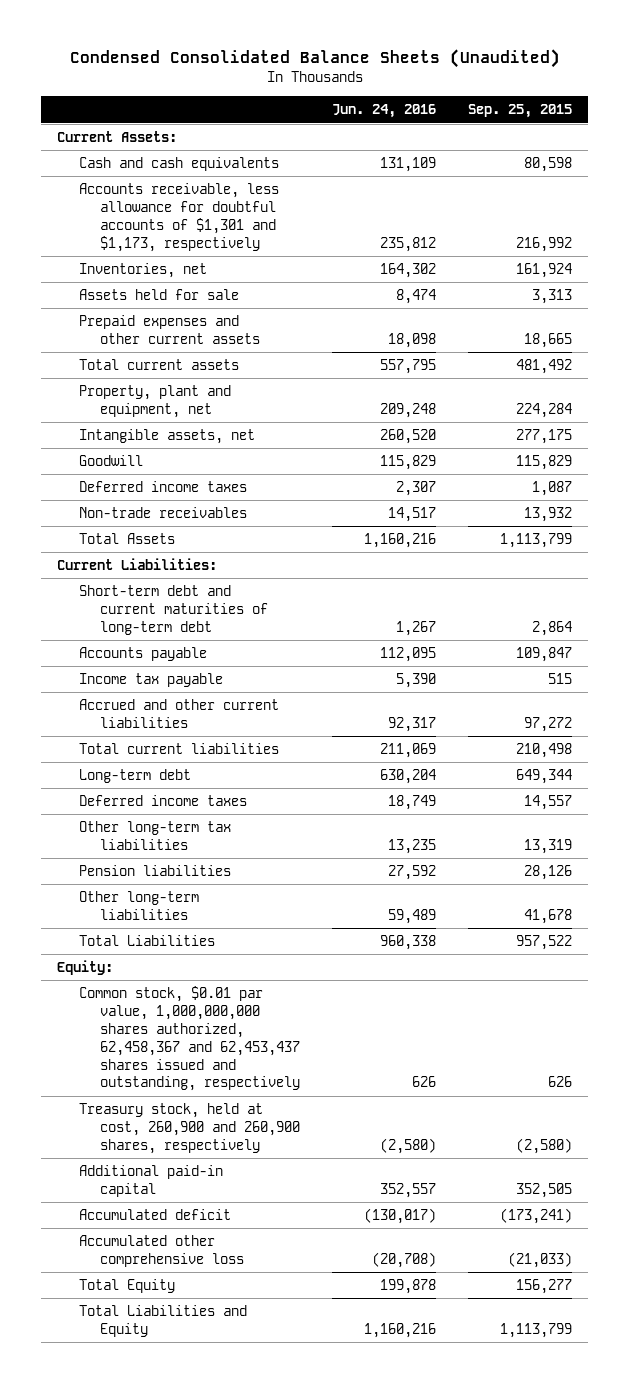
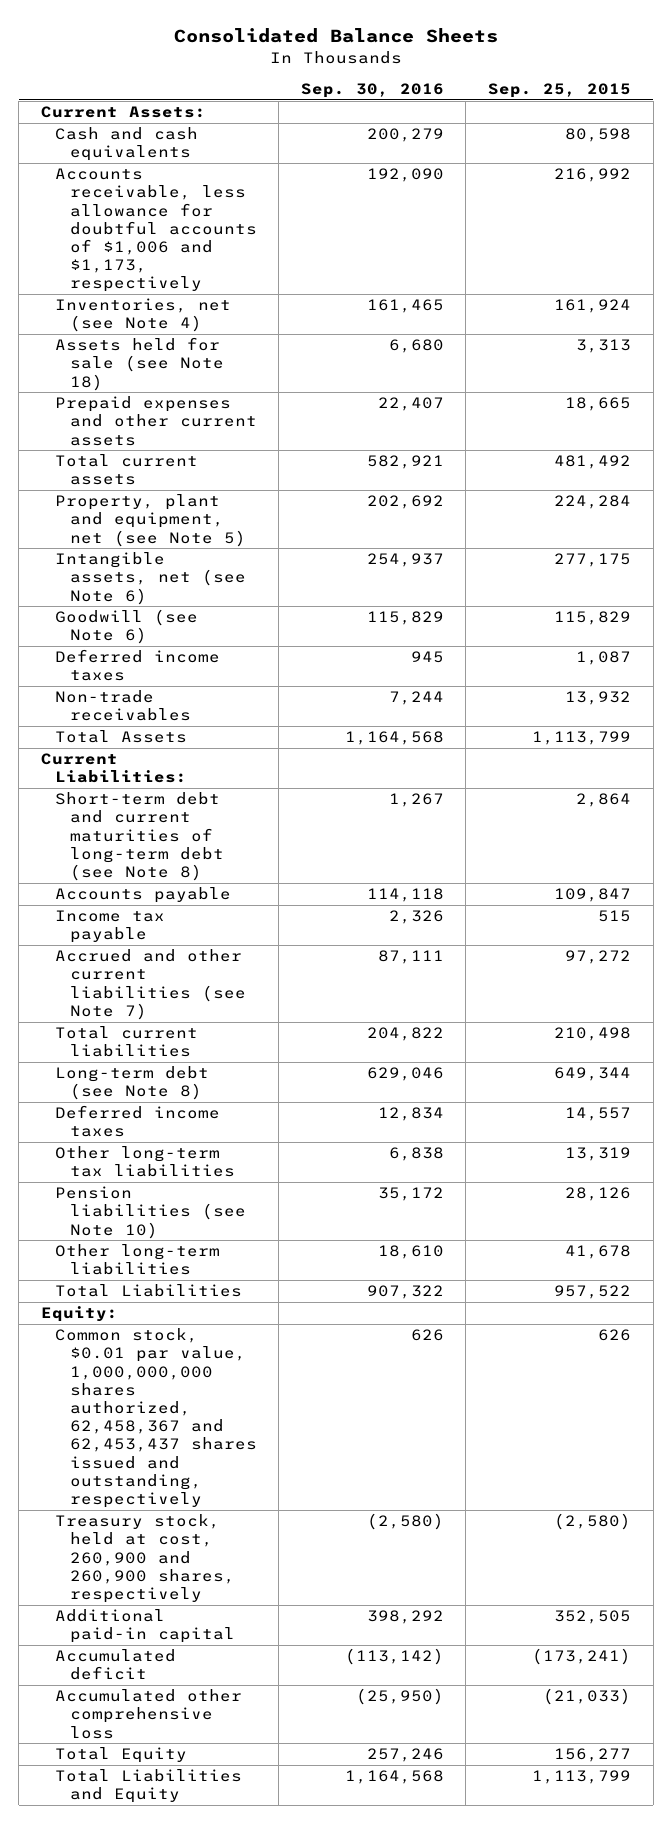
- Condensed Consolidated Balance Sheets (Unaudited)
+ Consolidated Balance Sheets
- | Jun. 24, 2016 | Sep. 25, 2015
+ | Sep. 30, 2016 | Sep. 25, 2015
- Accounts receivable, less allowance for doubtful accounts of $1,301 and $1,173, respectively | 235,812 | 216,992
- Inventories, net | 164,302 | 161,924
- Assets held for sale | 8,474 | 3,313
+ Accounts receivable, less allowance for doubtful accounts of $1,006 and $1,173, respectively | 192,090 | 216,992
+ Inventories, net (see Note 4) | 161,465 | 161,924
+ Assets held for sale (see Note 18) | 6,680 | 3,313
- Property, plant and equipment, net | 209,248 | 224,284
- Intangible assets, net | 260,520 | 277,175
- Goodwill | 115,829 | 115,829
+ Property, plant and equipment, net (see Note 5) | 202,692 | 224,284
+ Intangible assets, net (see Note 6) | 254,937 | 277,175
+ Goodwill (see Note 6) | 115,829 | 115,829
- Short-term debt and current maturities of long-term debt | 1,267 | 2,864
+ Short-term debt and current maturities of long-term debt (see Note 8) | 1,267 | 2,864
- Accrued and other current liabilities | 92,317 | 97,272
+ Accrued and other current liabilities (see Note 7) | 87,111 | 97,272
- Long-term debt | 630,204 | 649,344
+ Long-term debt (see Note 8) | 629,046 | 649,344
- Pension liabilities | 27,592 | 28,126
+ Pension liabilities (see Note 10) | 35,172 | 28,126

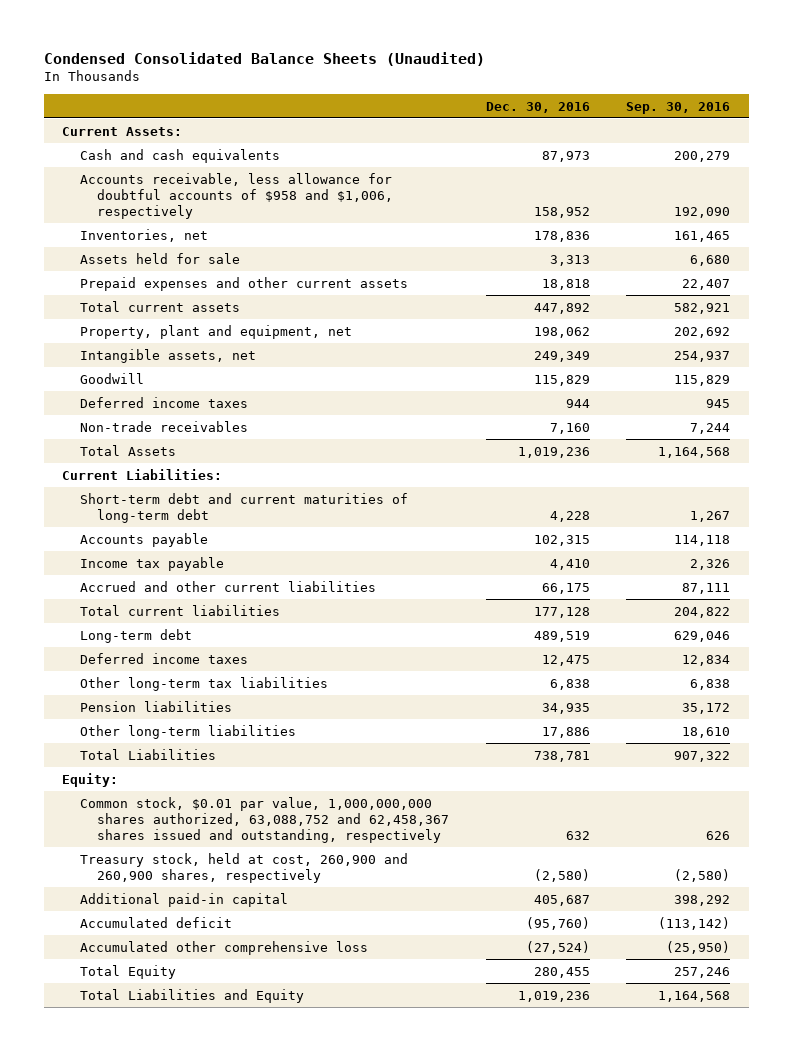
- Consolidated Balance Sheets
+ Condensed Consolidated Balance Sheets (Unaudited)
- | Sep. 30, 2016 | Sep. 25, 2015
+ | Dec. 30, 2016 | Sep. 30, 2016
- Accounts receivable, less allowance for doubtful accounts of $1,006 and $1,173, respectively | 192,090 | 216,992
- Inventories, net (see Note 4) | 161,465 | 161,924
- Assets held for sale (see Note 18) | 6,680 | 3,313
+ Accounts receivable, less allowance for doubtful accounts of $958 and $1,006, respectively | 158,952 | 192,090
+ Inventories, net | 178,836 | 161,465
+ Assets held for sale | 3,313 | 6,680
- Property, plant and equipment, net (see Note 5) | 202,692 | 224,284
- Intangible assets, net (see Note 6) | 254,937 | 277,175
- Goodwill (see Note 6) | 115,829 | 115,829
+ Property, plant and equipment, net | 198,062 | 202,692
+ Intangible assets, net | 249,349 | 254,937
+ Goodwill | 115,829 | 115,829
- Short-term debt and current maturities of long-term debt (see Note 8) | 1,267 | 2,864
+ Short-term debt and current maturities of long-term debt | 4,228 | 1,267
- Accrued and other current liabilities (see Note 7) | 87,111 | 97,272
+ Accrued and other current liabilities | 66,175 | 87,111
- Long-term debt (see Note 8) | 629,046 | 649,344
+ Long-term debt | 489,519 | 629,046
- Pension liabilities (see Note 10) | 35,172 | 28,126
+ Pension liabilities | 34,935 | 35,172
- Common stock, $0.01 par value, 1,000,000,000 shares authorized, 62,458,367 and 62,453,437 shares issued and outstanding, respectively | 626 | 626
+ Common stock, $0.01 par value, 1,000,000,000 shares authorized, 63,088,752 and 62,458,367 shares issued and outstanding, respectively | 632 | 626

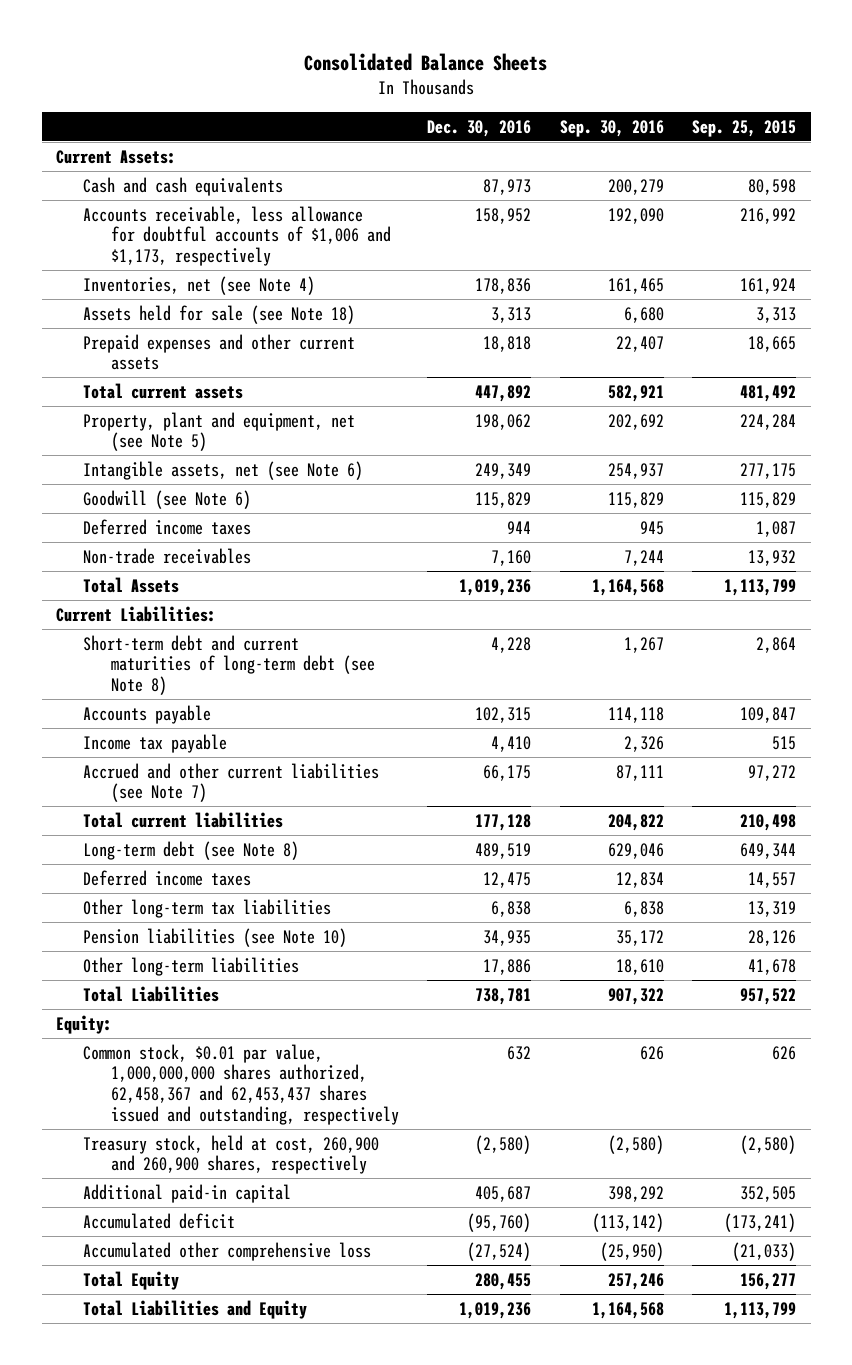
- Condensed Consolidated Balance Sheets (Unaudited)
+ Consolidated Balance Sheets
- | Dec. 30, 2016 | Sep. 30, 2016
+ | Dec. 30, 2016 | Sep. 30, 2016 | Sep. 25, 2015
- Accounts receivable, less allowance for doubtful accounts of $958 and $1,006, respectively | 158,952 | 192,090
- Inventories, net | 178,836 | 161,465
- Assets held for sale | 3,313 | 6,680
+ Accounts receivable, less allowance for doubtful accounts of $1,006 and $1,173, respectively | 158,952 | 192,090 | 216,992
+ Inventories, net (see Note 4) | 178,836 | 161,465 | 161,924
+ Assets held for sale (see Note 18) | 3,313 | 6,680 | 3,313
- Property, plant and equipment, net | 198,062 | 202,692
- Intangible assets, net | 249,349 | 254,937
- Goodwill | 115,829 | 115,829
+ Property, plant and equipment, net (see Note 5) | 198,062 | 202,692 | 224,284
+ Intangible assets, net (see Note 6) | 249,349 | 254,937 | 277,175
+ Goodwill (see Note 6) | 115,829 | 115,829 | 115,829
- Short-term debt and current maturities of long-term debt | 4,228 | 1,267
+ Short-term debt and current maturities of long-term debt (see Note 8) | 4,228 | 1,267 | 2,864
- Accrued and other current liabilities | 66,175 | 87,111
+ Accrued and other current liabilities (see Note 7) | 66,175 | 87,111 | 97,272
- Long-term debt | 489,519 | 629,046
+ Long-term debt (see Note 8) | 489,519 | 629,046 | 649,344
- Pension liabilities | 34,935 | 35,172
+ Pension liabilities (see Note 10) | 34,935 | 35,172 | 28,126
- Common stock, $0.01 par value, 1,000,000,000 shares authorized, 63,088,752 and 62,458,367 shares issued and outstanding, respectively | 632 | 626
+ Common stock, $0.01 par value, 1,000,000,000 shares authorized, 62,458,367 and 62,453,437 shares issued and outstanding, respectively | 632 | 626 | 626

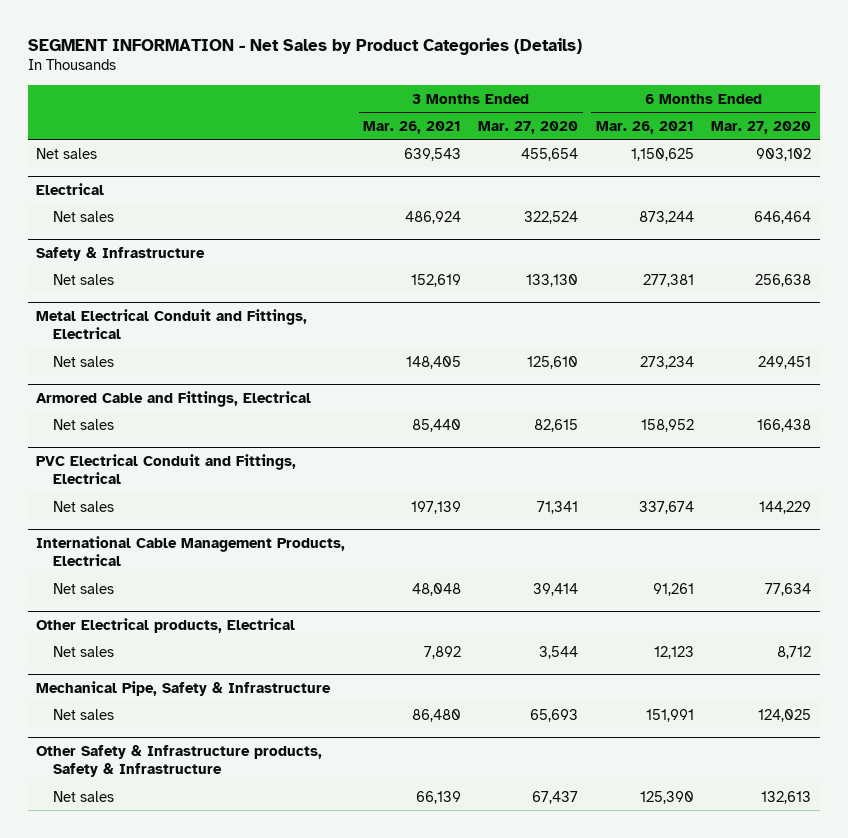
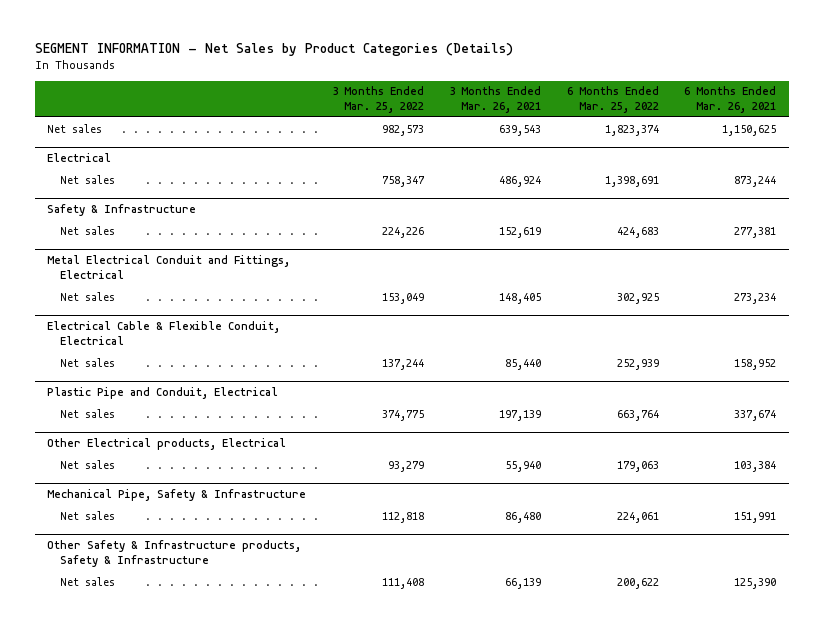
- | 3 Months Ended Mar. 26, 2021 | 3 Months Ended Mar. 27, 2020 | 6 Months Ended Mar. 26, 2021 | 6 Months Ended Mar. 27, 2020
+ | 3 Months Ended Mar. 25, 2022 | 3 Months Ended Mar. 26, 2021 | 6 Months Ended Mar. 25, 2022 | 6 Months Ended Mar. 26, 2021
- Armored Cable and Fittings, Electrical
+ Electrical Cable & Flexible Conduit, Electrical
- PVC Electrical Conduit and Fittings, Electrical
+ Plastic Pipe and Conduit, Electrical
- International Cable Management Products, Electrical
- Net sales | 48,048 | 39,414 | 91,261 | 77,634
@ Other Electrical products, Electrical
- Net sales | 7,892 | 3,544 | 12,123 | 8,712
+ Net sales | 93,279 | 55,940 | 179,063 | 103,384

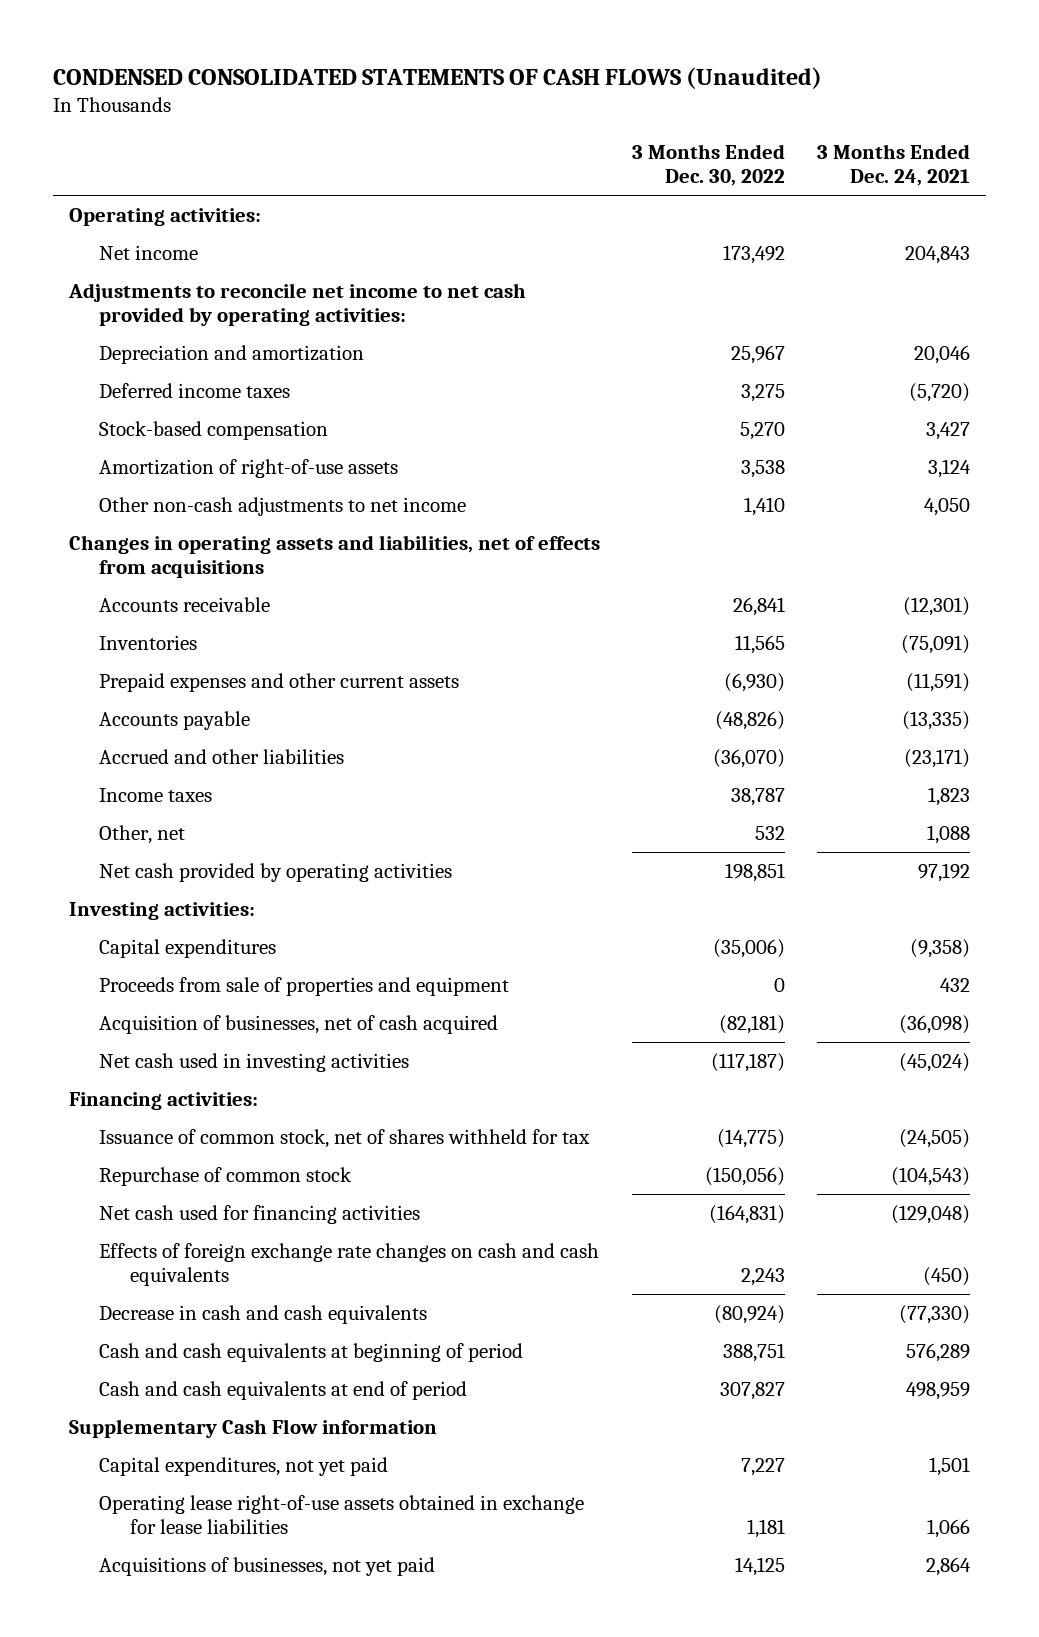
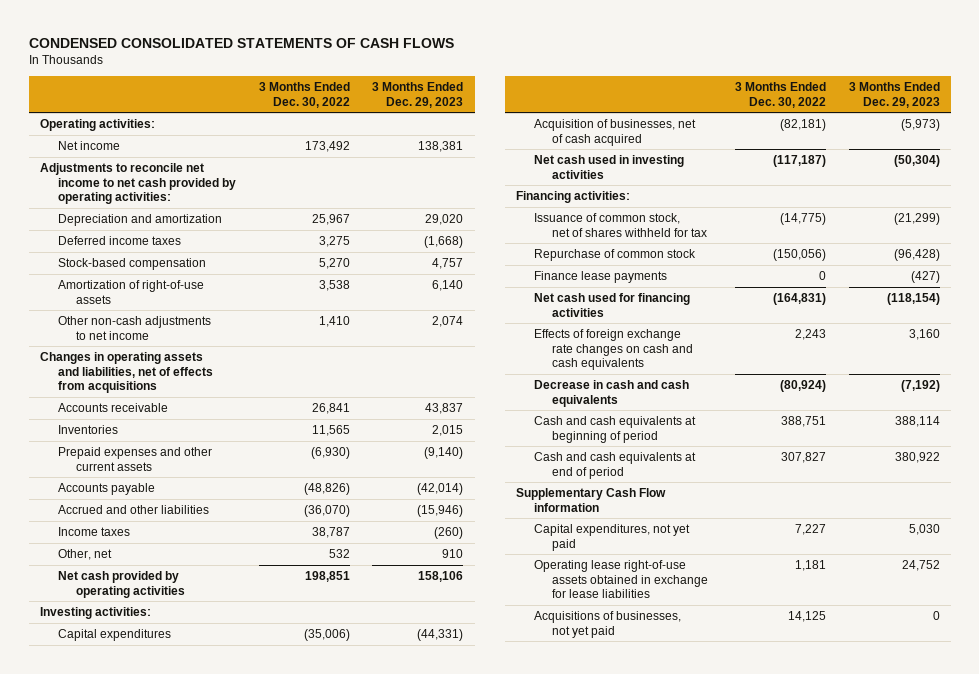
- CONDENSED CONSOLIDATED STATEMENTS OF CASH FLOWS (Unaudited)
+ CONDENSED CONSOLIDATED STATEMENTS OF CASH FLOWS
- | 3 Months Ended Dec. 30, 2022 | 3 Months Ended Dec. 24, 2021
+ | 3 Months Ended Dec. 30, 2022 | 3 Months Ended Dec. 29, 2023
- Proceeds from sale of properties and equipment | 0 | 432
+ Finance lease payments | 0 | (427)

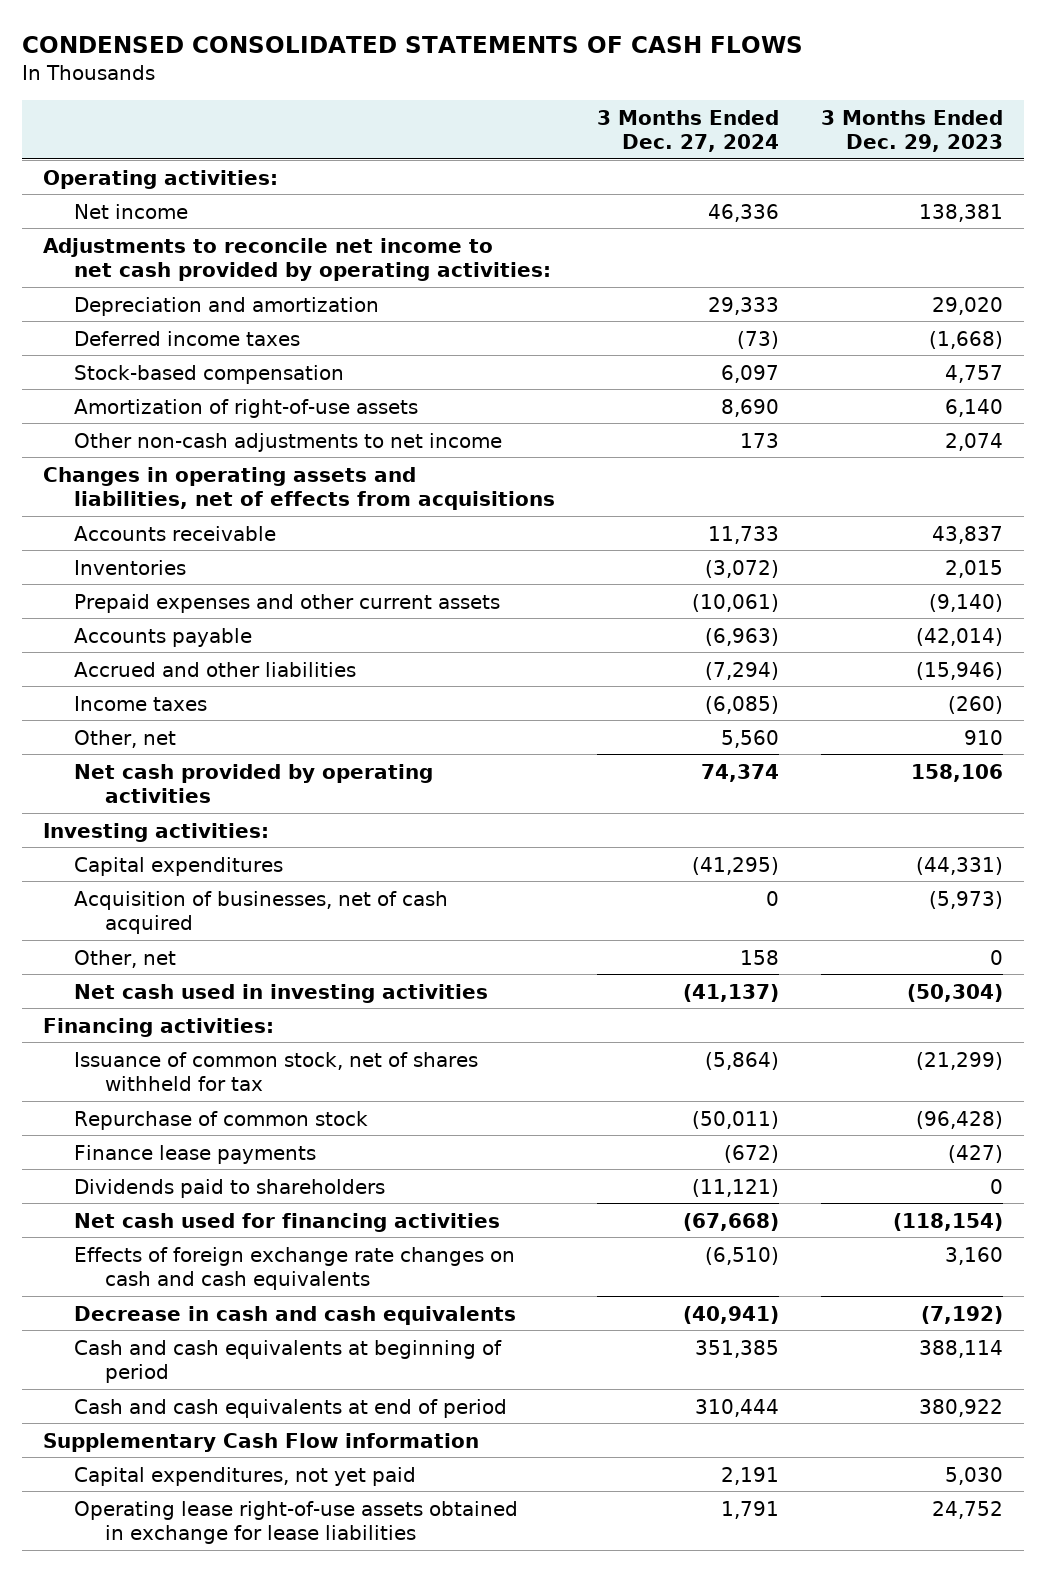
- | 3 Months Ended Dec. 30, 2022 | 3 Months Ended Dec. 29, 2023
+ | 3 Months Ended Dec. 27, 2024 | 3 Months Ended Dec. 29, 2023
+ Other, net | 158 | 0
+ Dividends paid to shareholders | (11,121) | 0
- Acquisitions of businesses, not yet paid | 14,125 | 0

